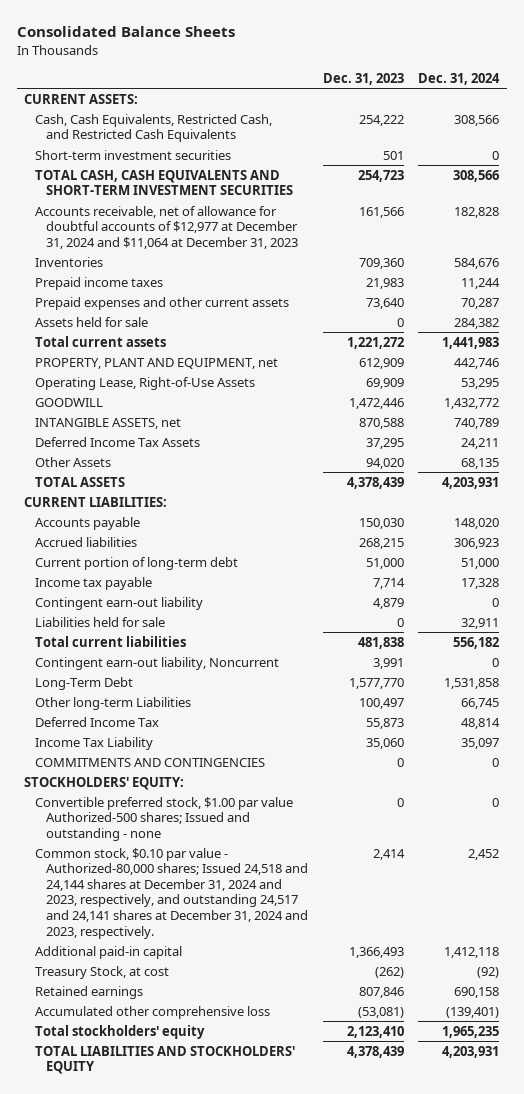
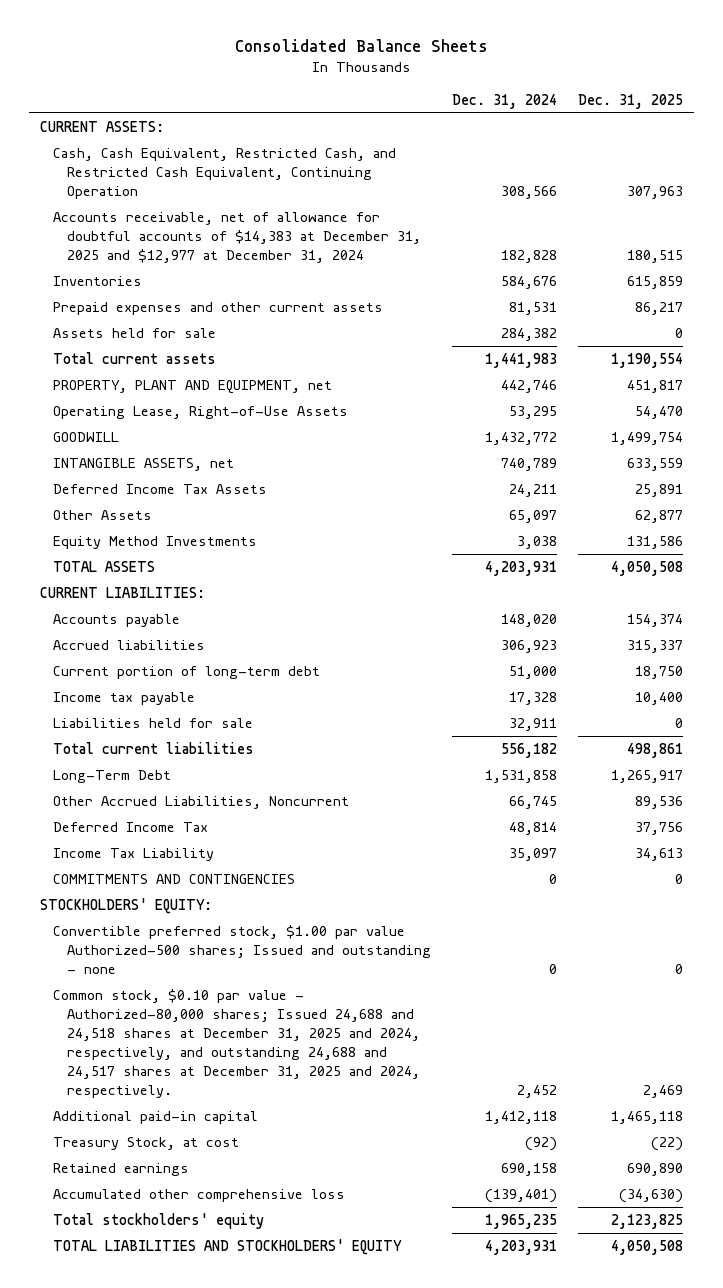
- | Dec. 31, 2023 | Dec. 31, 2024
+ | Dec. 31, 2024 | Dec. 31, 2025
- Cash, Cash Equivalents, Restricted Cash, and Restricted Cash Equivalents | 254,222 | 308,566
- Short-term investment securities | 501 | 0
- TOTAL CASH, CASH EQUIVALENTS AND SHORT-TERM INVESTMENT SECURITIES | 254,723 | 308,566
- Accounts receivable, net of allowance for doubtful accounts of $12,977 at December 31, 2024 and $11,064 at December 31, 2023 | 161,566 | 182,828
+ Cash, Cash Equivalent, Restricted Cash, and Restricted Cash Equivalent, Continuing Operation | 308,566 | 307,963
+ Accounts receivable, net of allowance for doubtful accounts of $14,383 at December 31, 2025 and $12,977 at December 31, 2024 | 182,828 | 180,515
- Prepaid income taxes | 21,983 | 11,244
- Prepaid expenses and other current assets | 73,640 | 70,287
+ Prepaid expenses and other current assets | 81,531 | 86,217
- Other Assets | 94,020 | 68,135
+ Other Assets | 65,097 | 62,877
+ Equity Method Investments | 3,038 | 131,586
- Contingent earn-out liability | 4,879 | 0
- Contingent earn-out liability, Noncurrent | 3,991 | 0
- Other long-term Liabilities | 100,497 | 66,745
+ Other Accrued Liabilities, Noncurrent | 66,745 | 89,536
- Common stock, $0.10 par value - Authorized-80,000 shares; Issued 24,518 and 24,144 shares at December 31, 2024 and 2023, respectively, and outstanding 24,517 and 24,141 shares at December 31, 2024 and 2023, respectively. | 2,414 | 2,452
+ Common stock, $0.10 par value - Authorized-80,000 shares; Issued 24,688 and 24,518 shares at December 31, 2025 and 2024, respectively, and outstanding 24,688 and 24,517 shares at December 31, 2025 and 2024, respectively. | 2,452 | 2,469

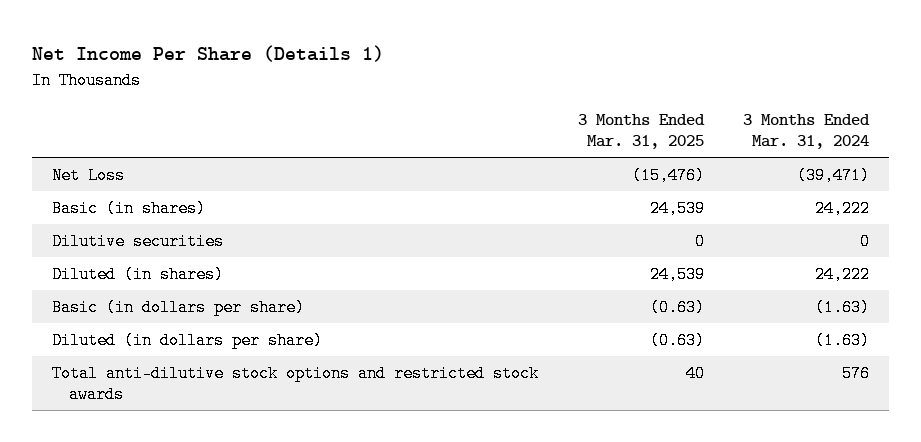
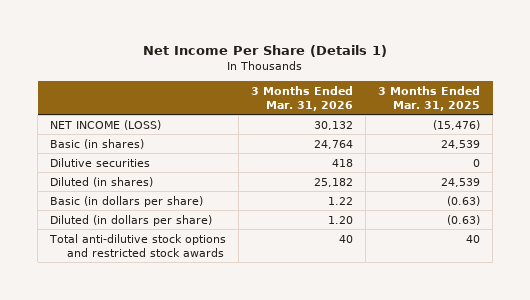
- | 3 Months Ended Mar. 31, 2025 | 3 Months Ended Mar. 31, 2024
+ | 3 Months Ended Mar. 31, 2026 | 3 Months Ended Mar. 31, 2025
- Net Loss | (15,476) | (39,471)
+ NET INCOME (LOSS) | 30,132 | (15,476)

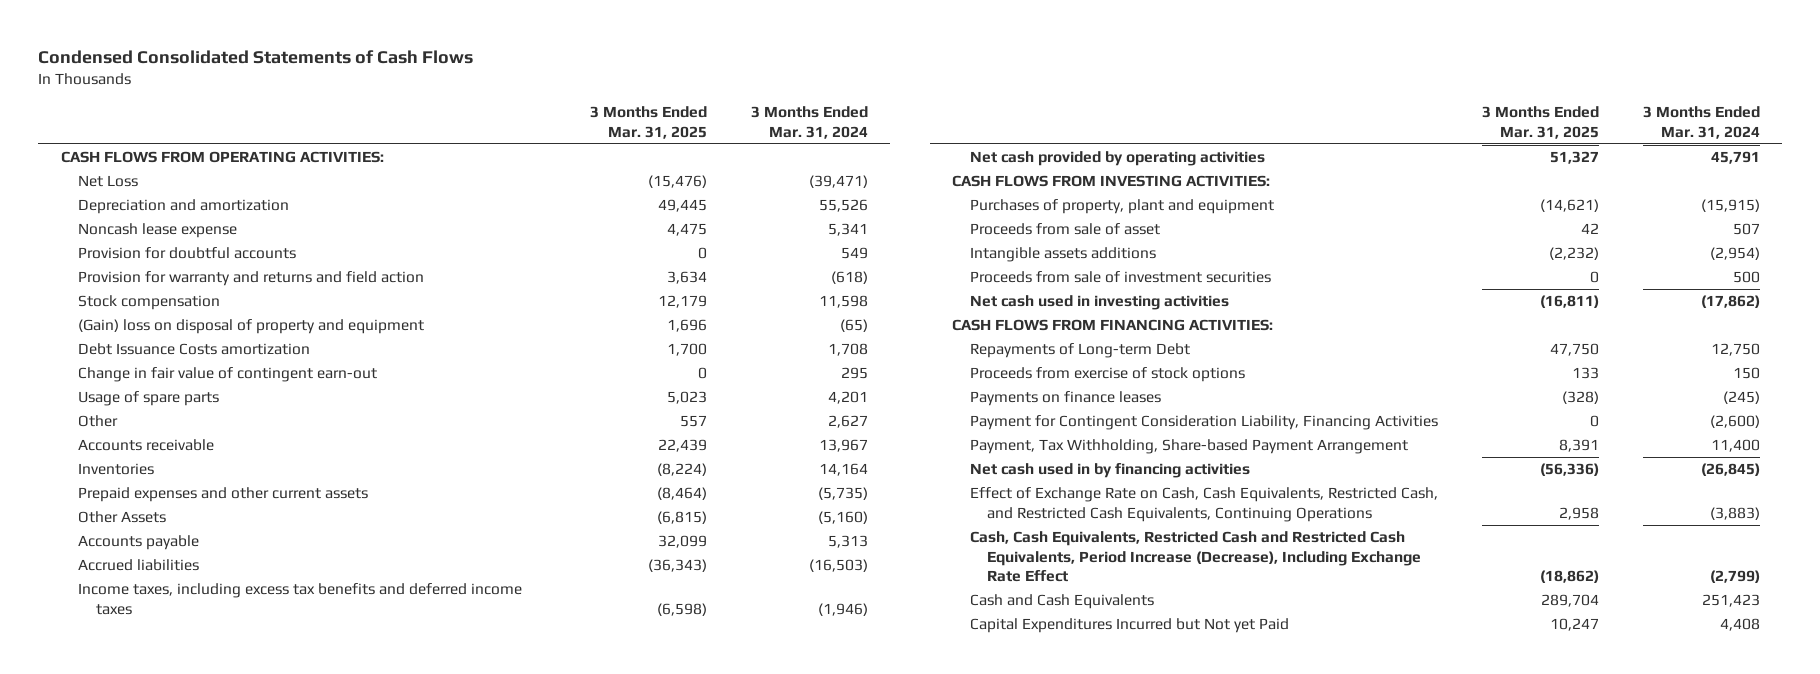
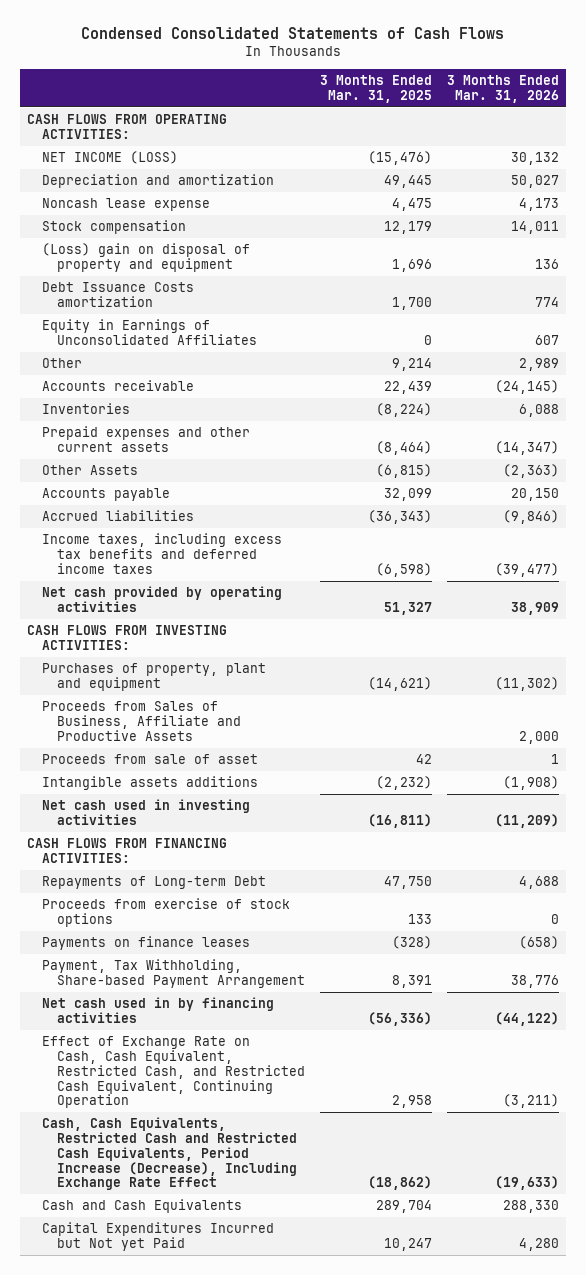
- | 3 Months Ended Mar. 31, 2025 | 3 Months Ended Mar. 31, 2024
+ | 3 Months Ended Mar. 31, 2025 | 3 Months Ended Mar. 31, 2026
- Net Loss | (15,476) | (39,471)
+ NET INCOME (LOSS) | (15,476) | 30,132
- Provision for doubtful accounts | 0 | 549
- Provision for warranty and returns and field action | 3,634 | (618)
- (Gain) loss on disposal of property and equipment | 1,696 | (65)
+ (Loss) gain on disposal of property and equipment | 1,696 | 136
- Change in fair value of contingent earn-out | 0 | 295
- Usage of spare parts | 5,023 | 4,201
- Other | 557 | 2,627
+ Equity in Earnings of Unconsolidated Affiliates | 0 | 607
+ Other | 9,214 | 2,989
+ Proceeds from Sales of Business, Affiliate and Productive Assets | | 2,000
- Proceeds from sale of investment securities | 0 | 500
- Payment for Contingent Consideration Liability, Financing Activities | 0 | (2,600)
- Effect of Exchange Rate on Cash, Cash Equivalents, Restricted Cash, and Restricted Cash Equivalents, Continuing Operations | 2,958 | (3,883)
+ Effect of Exchange Rate on Cash, Cash Equivalent, Restricted Cash, and Restricted Cash Equivalent, Continuing Operation | 2,958 | (3,211)

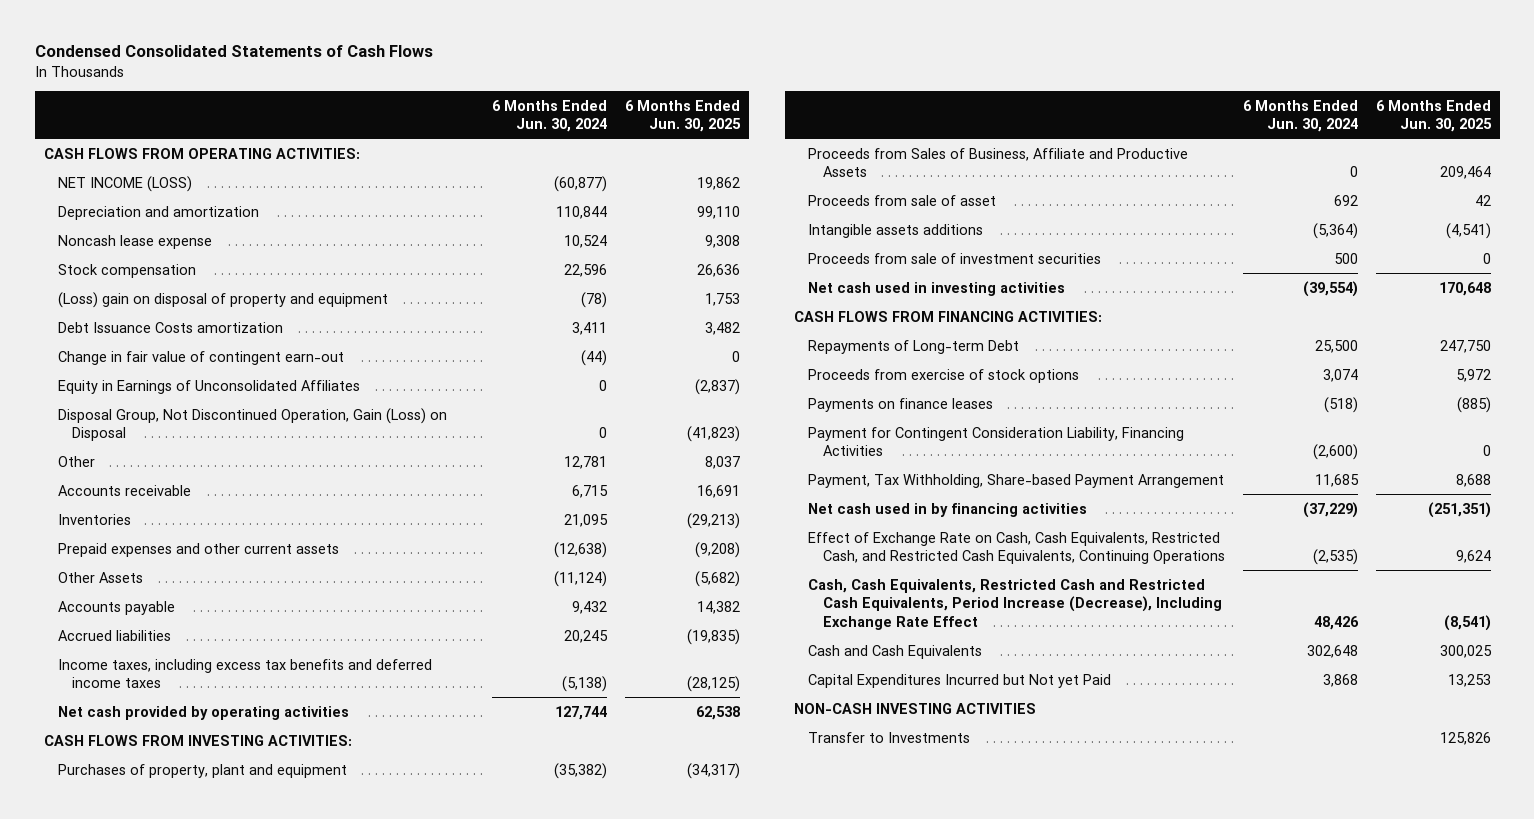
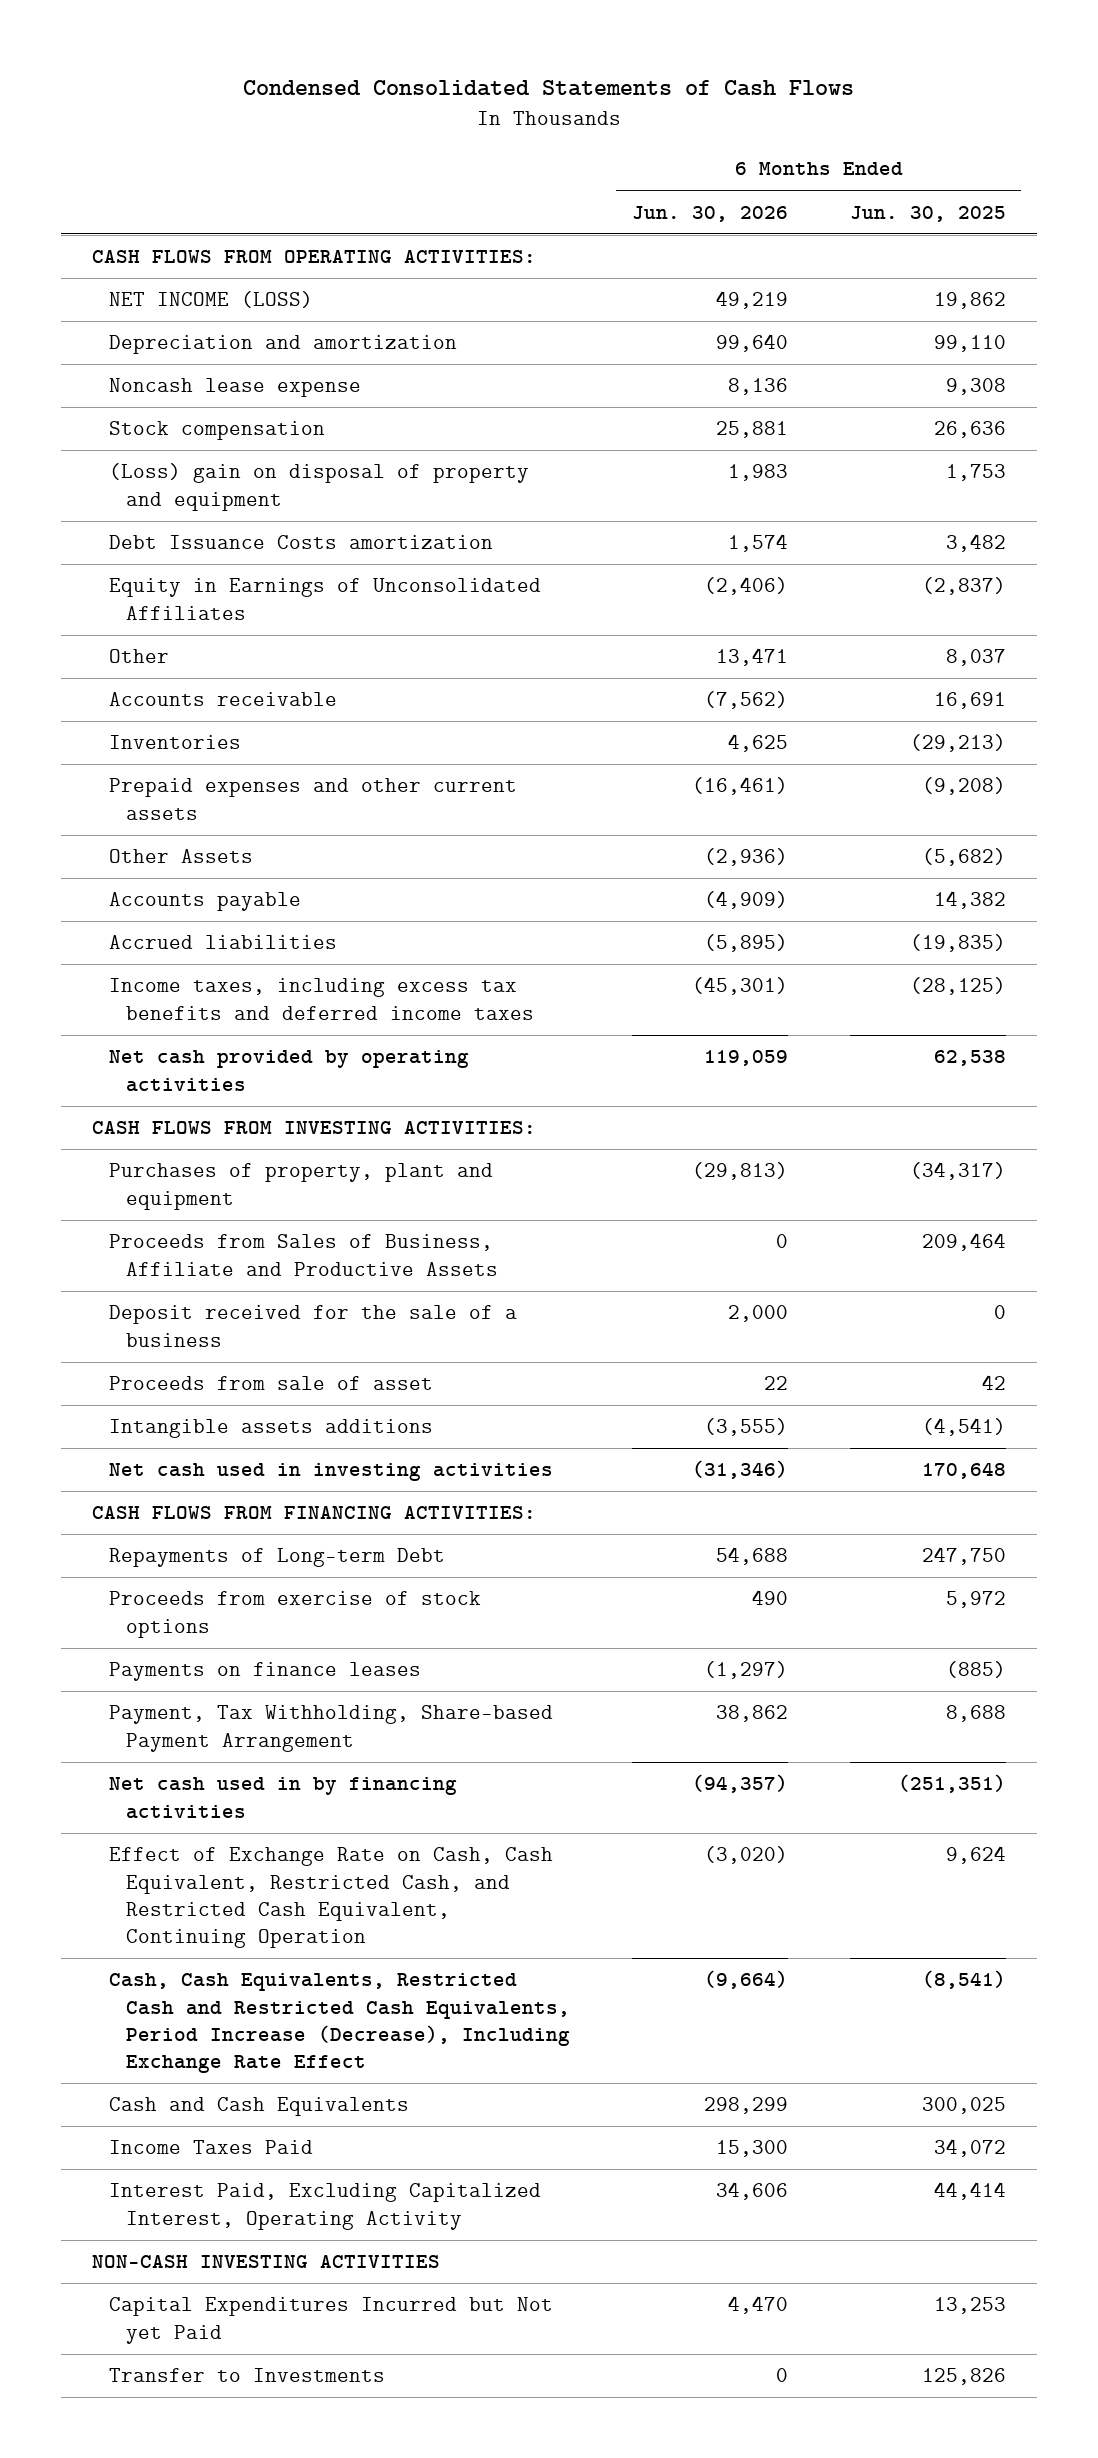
- | 6 Months Ended Jun. 30, 2024 | 6 Months Ended Jun. 30, 2025
+ | 6 Months Ended Jun. 30, 2026 | 6 Months Ended Jun. 30, 2025
- Change in fair value of contingent earn-out | (44) | 0
- Disposal Group, Not Discontinued Operation, Gain (Loss) on Disposal | 0 | (41,823)
+ Deposit received for the sale of a business | 2,000 | 0
- Proceeds from sale of investment securities | 500 | 0
- Payment for Contingent Consideration Liability, Financing Activities | (2,600) | 0
- Effect of Exchange Rate on Cash, Cash Equivalents, Restricted Cash, and Restricted Cash Equivalents, Continuing Operations | (2,535) | 9,624
+ Effect of Exchange Rate on Cash, Cash Equivalent, Restricted Cash, and Restricted Cash Equivalent, Continuing Operation | (3,020) | 9,624
+ Income Taxes Paid | 15,300 | 34,072
+ Interest Paid, Excluding Capitalized Interest, Operating Activity | 34,606 | 44,414
moved down: Capital Expenditures Incurred but Not yet Paid | 4,470 | 13,253

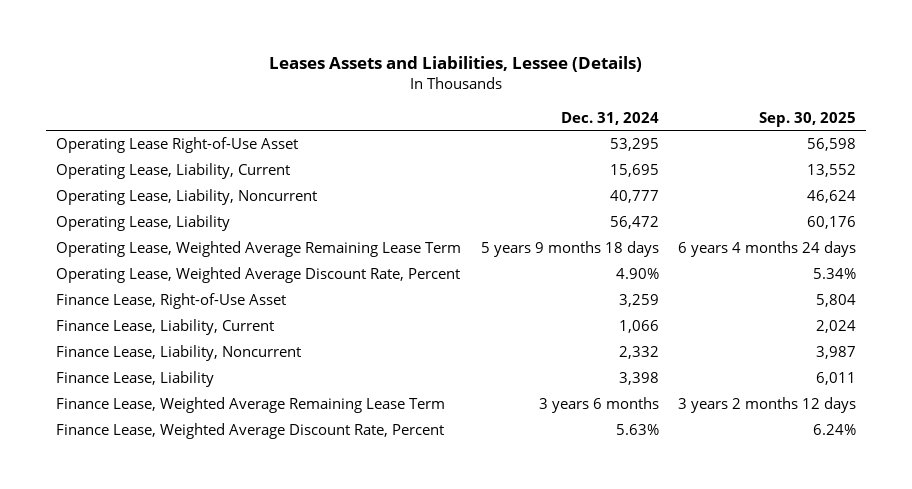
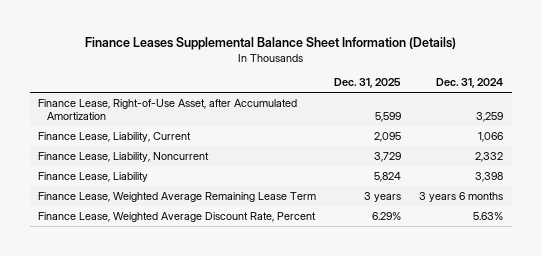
- Leases Assets and Liabilities, Lessee (Details)
+ Finance Leases Supplemental Balance Sheet Information (Details)
- | Dec. 31, 2024 | Sep. 30, 2025
+ | Dec. 31, 2025 | Dec. 31, 2024
- Operating Lease Right-of-Use Asset | 53,295 | 56,598
- Operating Lease, Liability, Current | 15,695 | 13,552
- Operating Lease, Liability, Noncurrent | 40,777 | 46,624
- Operating Lease, Liability | 56,472 | 60,176
- Operating Lease, Weighted Average Remaining Lease Term | 5 years 9 months 18 days | 6 years 4 months 24 days
- Operating Lease, Weighted Average Discount Rate, Percent | 4.90% | 5.34%
- Finance Lease, Right-of-Use Asset | 3,259 | 5,804
+ Finance Lease, Right-of-Use Asset, after Accumulated Amortization | 5,599 | 3,259

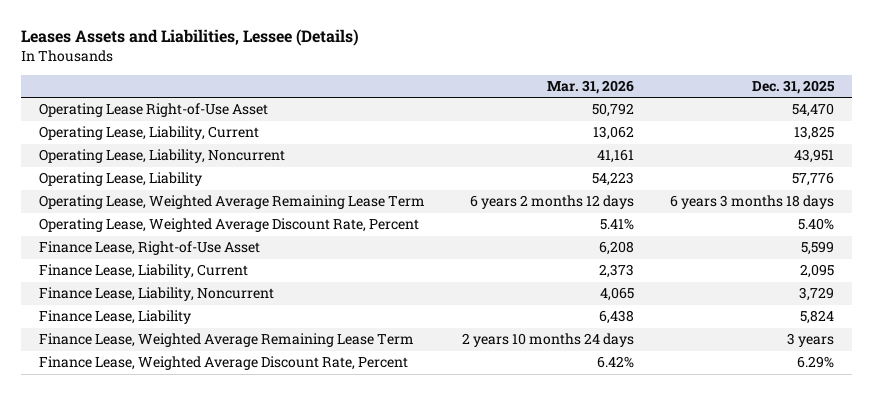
- Finance Leases Supplemental Balance Sheet Information (Details)
+ Leases Assets and Liabilities, Lessee (Details)
- | Dec. 31, 2025 | Dec. 31, 2024
+ | Mar. 31, 2026 | Dec. 31, 2025
- Finance Lease, Right-of-Use Asset, after Accumulated Amortization | 5,599 | 3,259
+ Operating Lease Right-of-Use Asset | 50,792 | 54,470
+ Operating Lease, Liability, Current | 13,062 | 13,825
+ Operating Lease, Liability, Noncurrent | 41,161 | 43,951
+ Operating Lease, Liability | 54,223 | 57,776
+ Operating Lease, Weighted Average Remaining Lease Term | 6 years 2 months 12 days | 6 years 3 months 18 days
+ Operating Lease, Weighted Average Discount Rate, Percent | 5.41% | 5.40%
+ Finance Lease, Right-of-Use Asset | 6,208 | 5,599

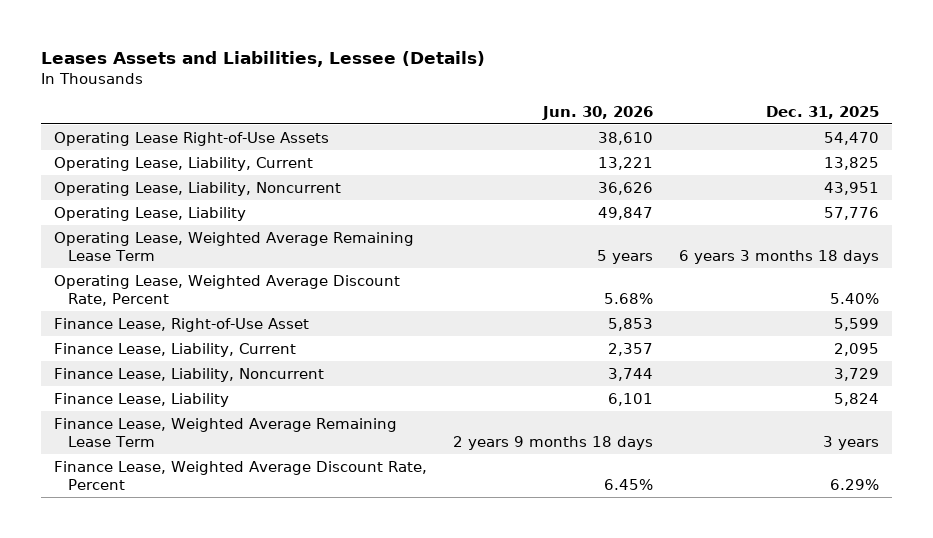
- | Mar. 31, 2026 | Dec. 31, 2025
+ | Jun. 30, 2026 | Dec. 31, 2025
- Operating Lease Right-of-Use Asset | 50,792 | 54,470
+ Operating Lease Right-of-Use Assets | 38,610 | 54,470

